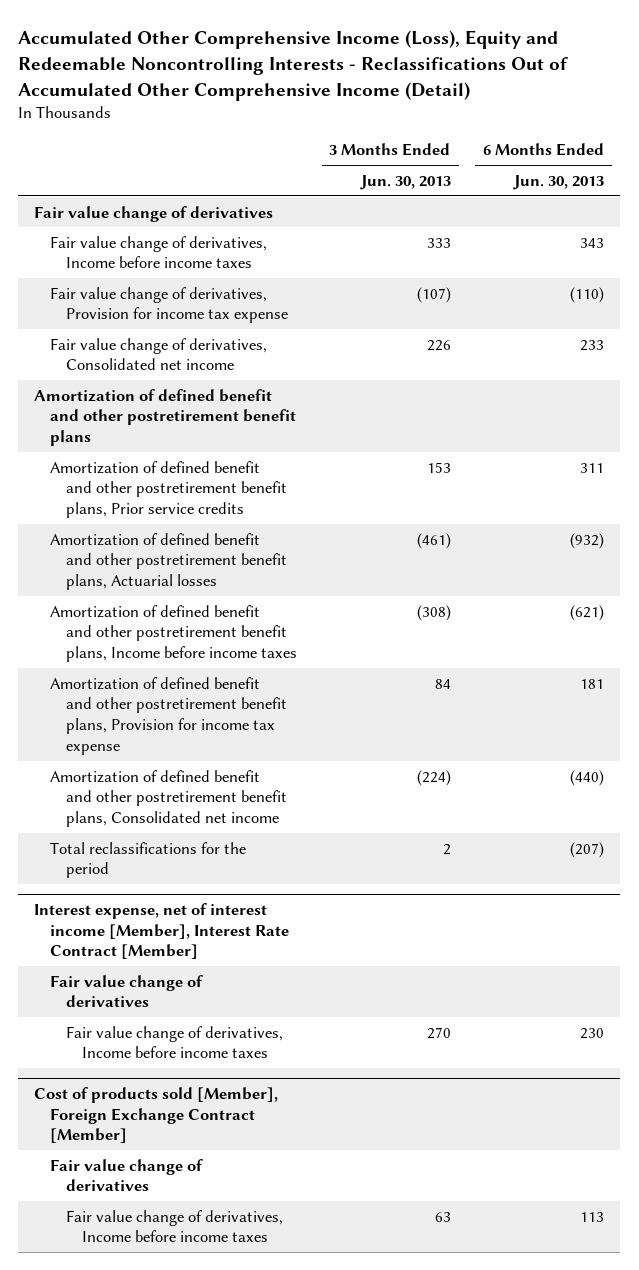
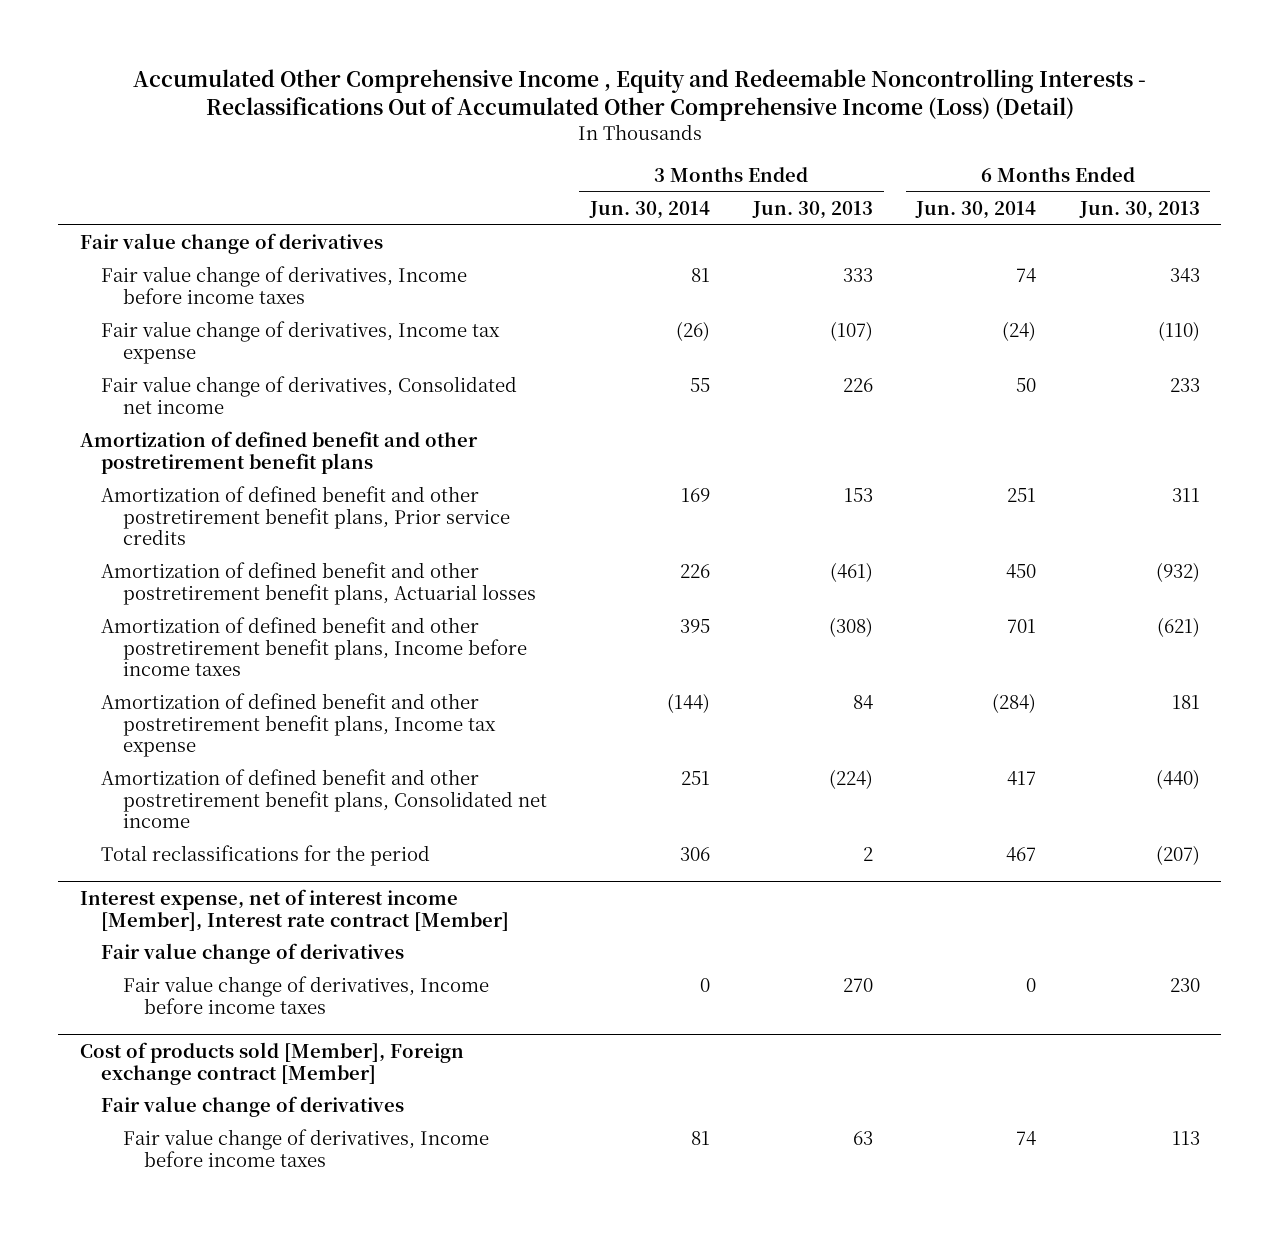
- Accumulated Other Comprehensive Income (Loss), Equity and Redeemable Noncontrolling Interests - Reclassifications Out of Accumulated Other Comprehensive Income (Detail)
+ Accumulated Other Comprehensive Income , Equity and Redeemable Noncontrolling Interests - Reclassifications Out of Accumulated Other Comprehensive Income (Loss) (Detail)
- | 3 Months Ended Jun. 30, 2013 | 6 Months Ended Jun. 30, 2013
+ | 3 Months Ended Jun. 30, 2014 | 3 Months Ended Jun. 30, 2013 | 6 Months Ended Jun. 30, 2014 | 6 Months Ended Jun. 30, 2013
- Fair value change of derivatives, Provision for income tax expense | (107) | (110)
+ Fair value change of derivatives, Income tax expense | (26) | (107) | (24) | (110)
- Amortization of defined benefit and other postretirement benefit plans, Provision for income tax expense | 84 | 181
+ Amortization of defined benefit and other postretirement benefit plans, Income tax expense | (144) | 84 | (284) | 181
- Interest expense, net of interest income [Member], Interest Rate Contract [Member]
+ Interest expense, net of interest income [Member], Interest rate contract [Member]
- Cost of products sold [Member], Foreign Exchange Contract [Member]
+ Cost of products sold [Member], Foreign exchange contract [Member]

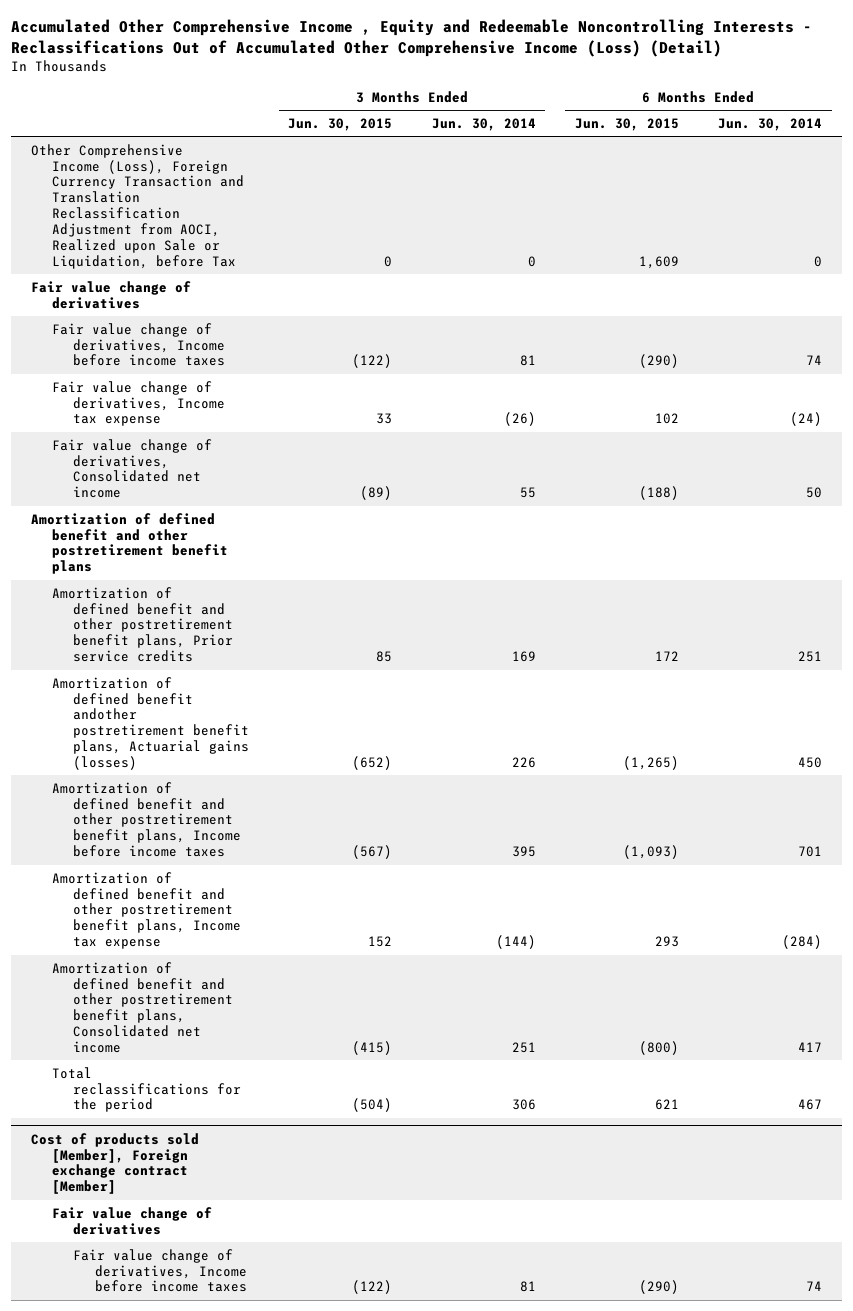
- | 3 Months Ended Jun. 30, 2014 | 3 Months Ended Jun. 30, 2013 | 6 Months Ended Jun. 30, 2014 | 6 Months Ended Jun. 30, 2013
+ | 3 Months Ended Jun. 30, 2015 | 3 Months Ended Jun. 30, 2014 | 6 Months Ended Jun. 30, 2015 | 6 Months Ended Jun. 30, 2014
+ Other Comprehensive Income (Loss), Foreign Currency Transaction and Translation Reclassification Adjustment from AOCI, Realized upon Sale or Liquidation, before Tax | 0 | 0 | 1,609 | 0
- Amortization of defined benefit and other postretirement benefit plans, Actuarial losses | 226 | (461) | 450 | (932)
+ Amortization of defined benefit andother postretirement benefit plans, Actuarial gains (losses) | (652) | 226 | (1,265) | 450
- Interest expense, net of interest income [Member], Interest rate contract [Member]
- Fair value change of derivatives
- Fair value change of derivatives, Income before income taxes | 0 | 270 | 0 | 230

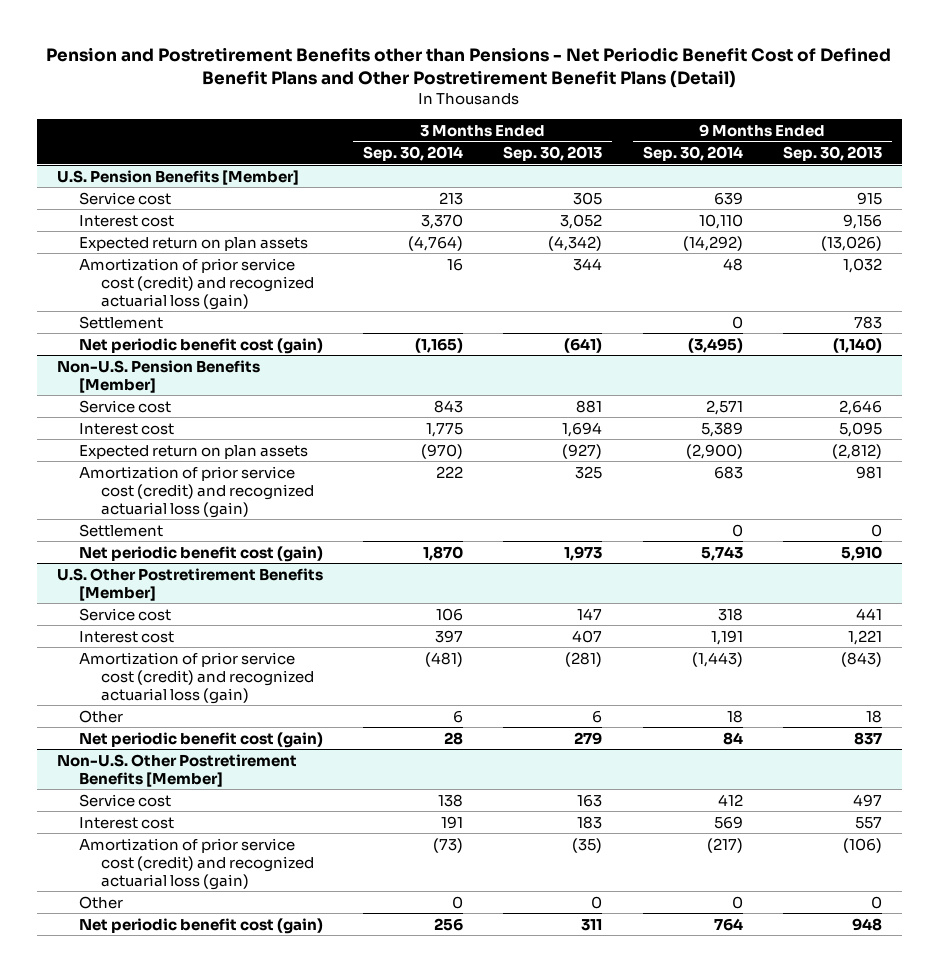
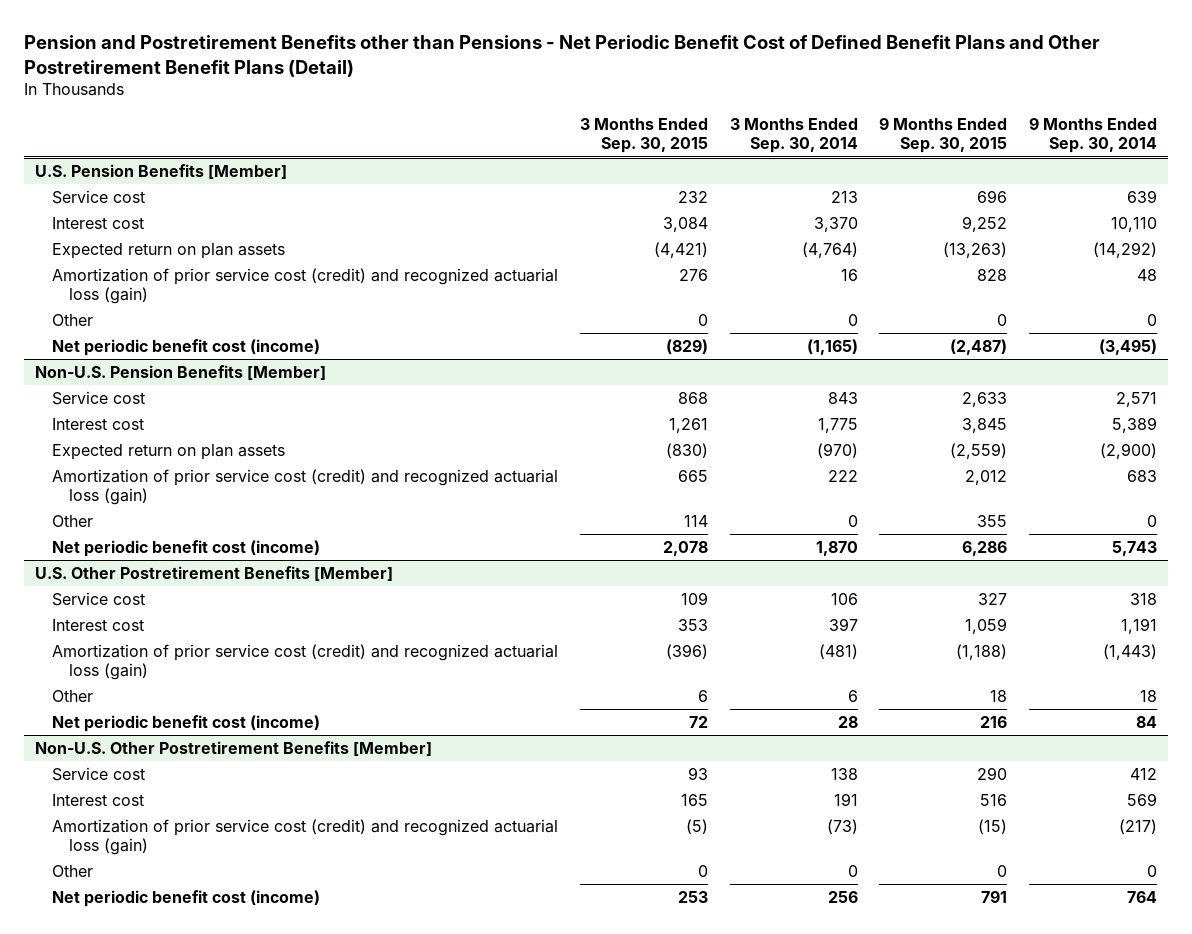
- | 3 Months Ended Sep. 30, 2014 | 3 Months Ended Sep. 30, 2013 | 9 Months Ended Sep. 30, 2014 | 9 Months Ended Sep. 30, 2013
+ | 3 Months Ended Sep. 30, 2015 | 3 Months Ended Sep. 30, 2014 | 9 Months Ended Sep. 30, 2015 | 9 Months Ended Sep. 30, 2014
@ U.S. Pension Benefits [Member]
- Settlement | | | 0 | 783
- Net periodic benefit cost (gain) | (1,165) | (641) | (3,495) | (1,140)
+ Other | 0 | 0 | 0 | 0
+ Net periodic benefit cost (income) | (829) | (1,165) | (2,487) | (3,495)
@ Non-U.S. Pension Benefits [Member]
- Settlement | | | 0 | 0
- Net periodic benefit cost (gain) | 1,870 | 1,973 | 5,743 | 5,910
+ Other | 114 | 0 | 355 | 0
+ Net periodic benefit cost (income) | 2,078 | 1,870 | 6,286 | 5,743
@ U.S. Other Postretirement Benefits [Member]
- Net periodic benefit cost (gain) | 28 | 279 | 84 | 837
+ Net periodic benefit cost (income) | 72 | 28 | 216 | 84
@ Non-U.S. Other Postretirement Benefits [Member]
- Net periodic benefit cost (gain) | 256 | 311 | 764 | 948
+ Net periodic benefit cost (income) | 253 | 256 | 791 | 764

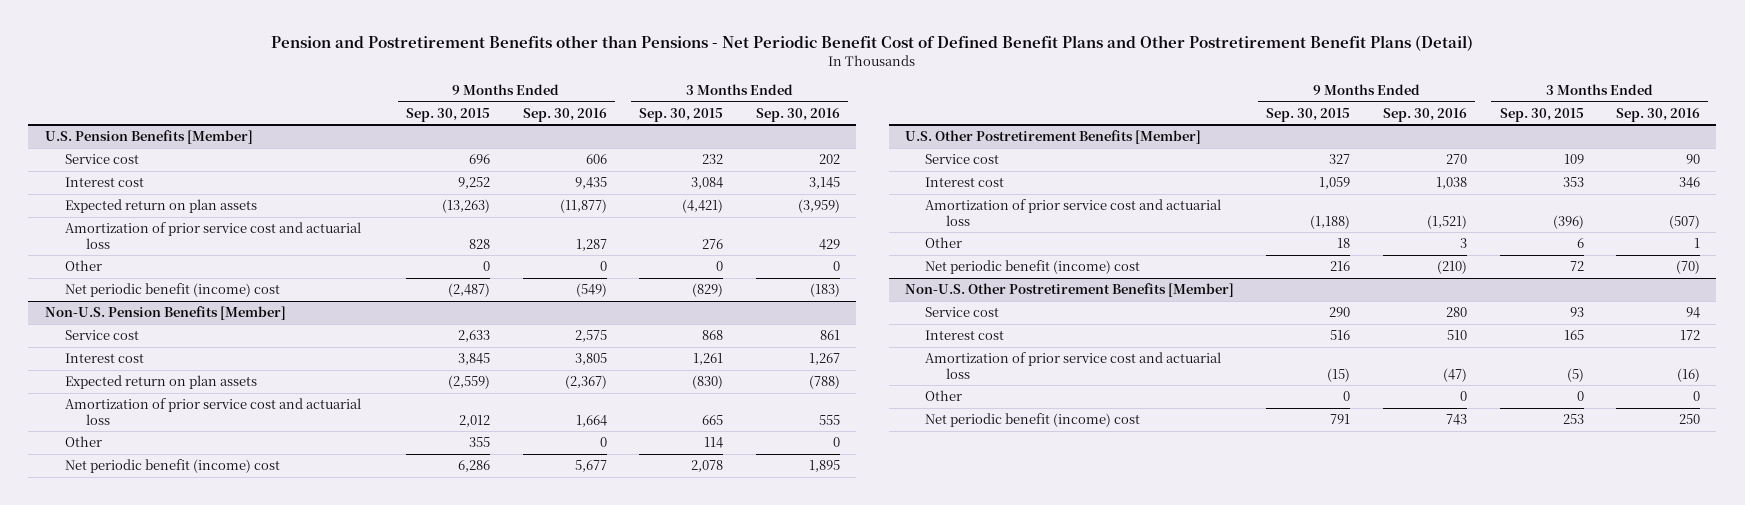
- | 3 Months Ended Sep. 30, 2015 | 3 Months Ended Sep. 30, 2014 | 9 Months Ended Sep. 30, 2015 | 9 Months Ended Sep. 30, 2014
+ | 9 Months Ended Sep. 30, 2015 | 9 Months Ended Sep. 30, 2016 | 3 Months Ended Sep. 30, 2015 | 3 Months Ended Sep. 30, 2016
@ U.S. Pension Benefits [Member]
- Amortization of prior service cost (credit) and recognized actuarial loss (gain) | 276 | 16 | 828 | 48
+ Amortization of prior service cost and actuarial loss | 828 | 1,287 | 276 | 429
- Net periodic benefit cost (income) | (829) | (1,165) | (2,487) | (3,495)
+ Net periodic benefit (income) cost | (2,487) | (549) | (829) | (183)
@ Non-U.S. Pension Benefits [Member]
- Amortization of prior service cost (credit) and recognized actuarial loss (gain) | 665 | 222 | 2,012 | 683
+ Amortization of prior service cost and actuarial loss | 2,012 | 1,664 | 665 | 555
- Net periodic benefit cost (income) | 2,078 | 1,870 | 6,286 | 5,743
+ Net periodic benefit (income) cost | 6,286 | 5,677 | 2,078 | 1,895
@ U.S. Other Postretirement Benefits [Member]
- Amortization of prior service cost (credit) and recognized actuarial loss (gain) | (396) | (481) | (1,188) | (1,443)
+ Amortization of prior service cost and actuarial loss | (1,188) | (1,521) | (396) | (507)
- Net periodic benefit cost (income) | 72 | 28 | 216 | 84
+ Net periodic benefit (income) cost | 216 | (210) | 72 | (70)
@ Non-U.S. Other Postretirement Benefits [Member]
- Amortization of prior service cost (credit) and recognized actuarial loss (gain) | (5) | (73) | (15) | (217)
+ Amortization of prior service cost and actuarial loss | (15) | (47) | (5) | (16)
- Net periodic benefit cost (income) | 253 | 256 | 791 | 764
+ Net periodic benefit (income) cost | 791 | 743 | 253 | 250

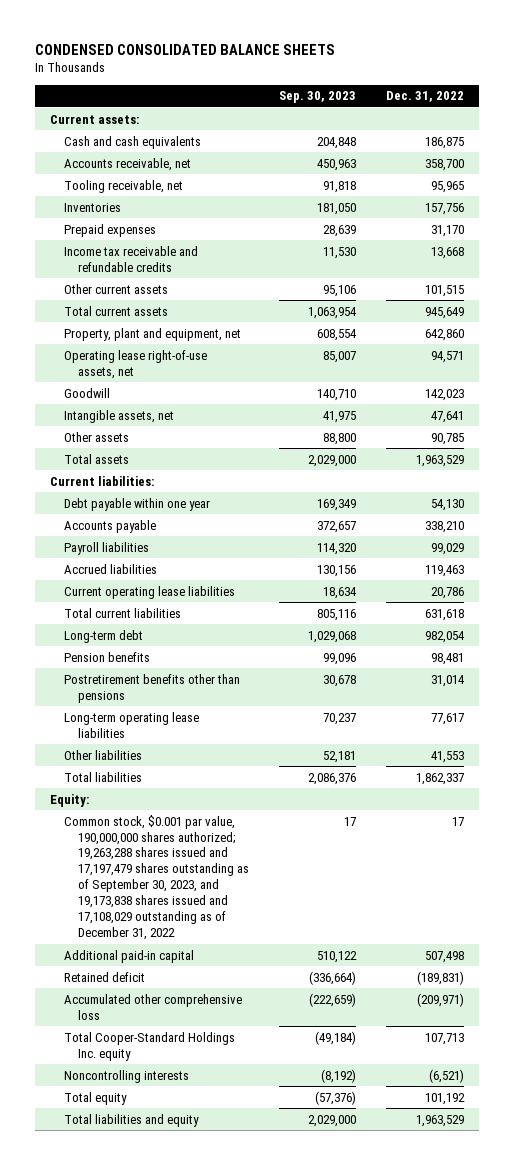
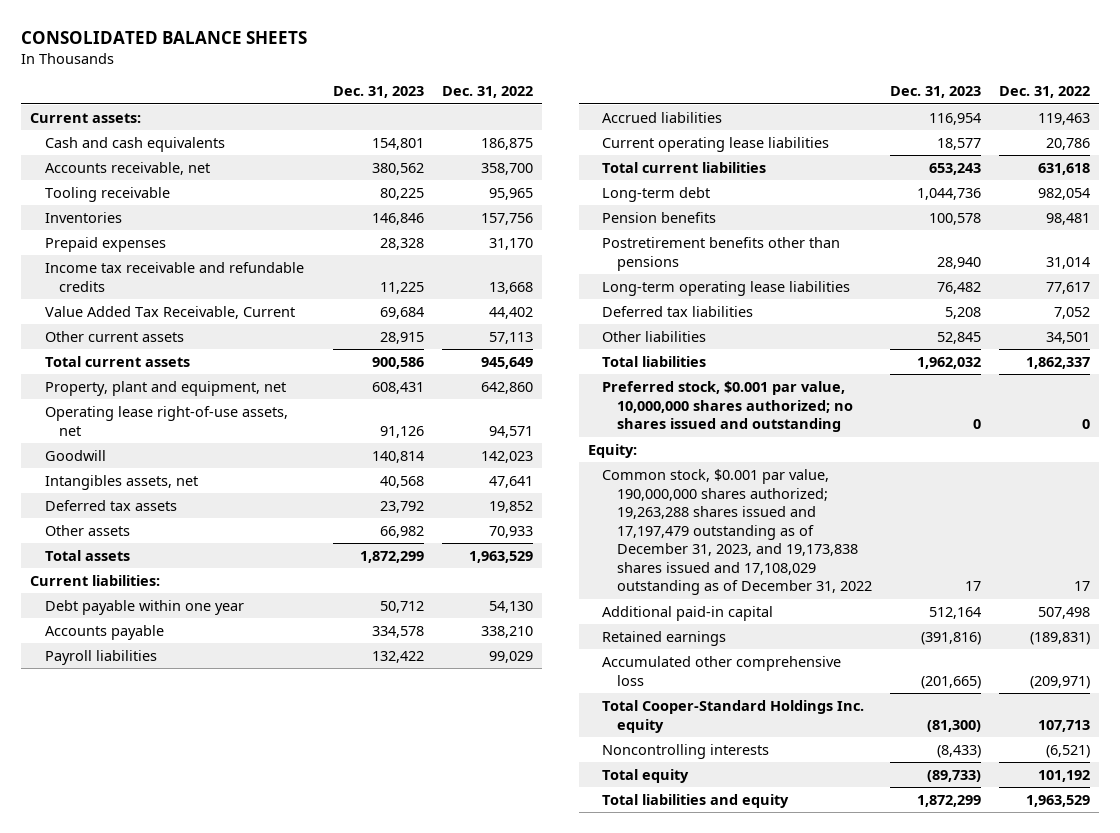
- CONDENSED CONSOLIDATED BALANCE SHEETS
+ CONSOLIDATED BALANCE SHEETS
- | Sep. 30, 2023 | Dec. 31, 2022
+ | Dec. 31, 2023 | Dec. 31, 2022
- Tooling receivable, net | 91,818 | 95,965
+ Tooling receivable | 80,225 | 95,965
- Other current assets | 95,106 | 101,515
+ Value Added Tax Receivable, Current | 69,684 | 44,402
+ Other current assets | 28,915 | 57,113
- Intangible assets, net | 41,975 | 47,641
- Other assets | 88,800 | 90,785
+ Intangibles assets, net | 40,568 | 47,641
+ Deferred tax assets | 23,792 | 19,852
+ Other assets | 66,982 | 70,933
- Other liabilities | 52,181 | 41,553
+ Deferred tax liabilities | 5,208 | 7,052
+ Other liabilities | 52,845 | 34,501
+ Preferred stock, $0.001 par value, 10,000,000 shares authorized; no shares issued and outstanding | 0 | 0
- Common stock, $0.001 par value, 190,000,000 shares authorized; 19,263,288 shares issued and 17,197,479 shares outstanding as of September 30, 2023, and 19,173,838 shares issued and 17,108,029 outstanding as of December 31, 2022 | 17 | 17
+ Common stock, $0.001 par value, 190,000,000 shares authorized; 19,263,288 shares issued and 17,197,479 outstanding as of December 31, 2023, and 19,173,838 shares issued and 17,108,029 outstanding as of December 31, 2022 | 17 | 17
- Retained deficit | (336,664) | (189,831)
+ Retained earnings | (391,816) | (189,831)

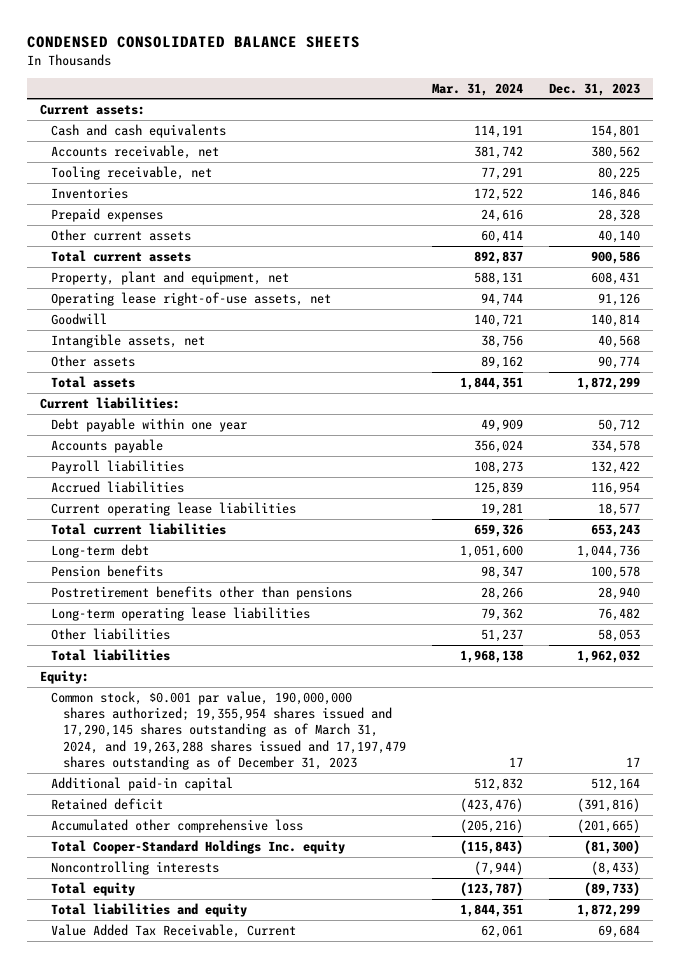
- CONSOLIDATED BALANCE SHEETS
+ CONDENSED CONSOLIDATED BALANCE SHEETS
- | Dec. 31, 2023 | Dec. 31, 2022
+ | Mar. 31, 2024 | Dec. 31, 2023
- Tooling receivable | 80,225 | 95,965
+ Tooling receivable, net | 77,291 | 80,225
- Income tax receivable and refundable credits | 11,225 | 13,668
- Other current assets | 28,915 | 57,113
+ Other current assets | 60,414 | 40,140
- Intangibles assets, net | 40,568 | 47,641
- Deferred tax assets | 23,792 | 19,852
- Other assets | 66,982 | 70,933
+ Intangible assets, net | 38,756 | 40,568
+ Other assets | 89,162 | 90,774
- Deferred tax liabilities | 5,208 | 7,052
- Other liabilities | 52,845 | 34,501
+ Other liabilities | 51,237 | 58,053
- Preferred stock, $0.001 par value, 10,000,000 shares authorized; no shares issued and outstanding | 0 | 0
- Common stock, $0.001 par value, 190,000,000 shares authorized; 19,263,288 shares issued and 17,197,479 outstanding as of December 31, 2023, and 19,173,838 shares issued and 17,108,029 outstanding as of December 31, 2022 | 17 | 17
+ Common stock, $0.001 par value, 190,000,000 shares authorized; 19,355,954 shares issued and 17,290,145 shares outstanding as of March 31, 2024, and 19,263,288 shares issued and 17,197,479 shares outstanding as of December 31, 2023 | 17 | 17
- Retained earnings | (391,816) | (189,831)
+ Retained deficit | (423,476) | (391,816)
moved down: Value Added Tax Receivable, Current | 62,061 | 69,684

